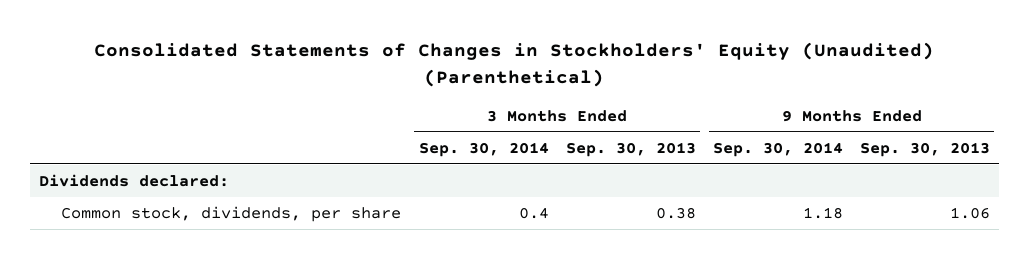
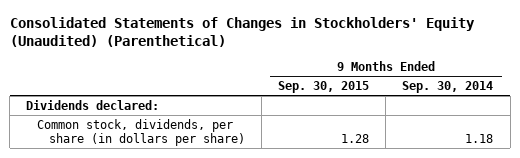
- | 3 Months Ended Sep. 30, 2014 | 3 Months Ended Sep. 30, 2013 | 9 Months Ended Sep. 30, 2014 | 9 Months Ended Sep. 30, 2013
+ | 9 Months Ended Sep. 30, 2015 | 9 Months Ended Sep. 30, 2014
- Common stock, dividends, per share | 0.4 | 0.38 | 1.18 | 1.06
+ Common stock, dividends, per share (in dollars per share) | 1.28 | 1.18

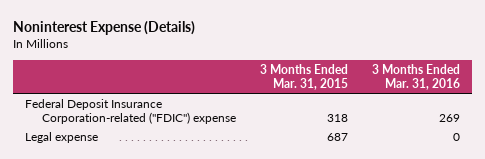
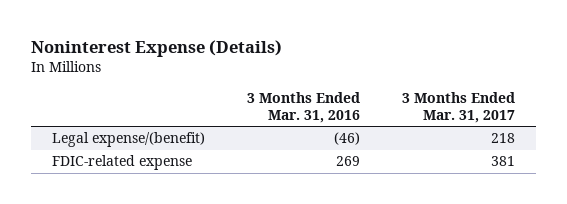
- | 3 Months Ended Mar. 31, 2015 | 3 Months Ended Mar. 31, 2016
+ | 3 Months Ended Mar. 31, 2016 | 3 Months Ended Mar. 31, 2017
- Federal Deposit Insurance Corporation-related ("FDIC") expense | 318 | 269
- Legal expense | 687 | 0
+ Legal expense/(benefit) | (46) | 218
+ FDIC-related expense | 269 | 381

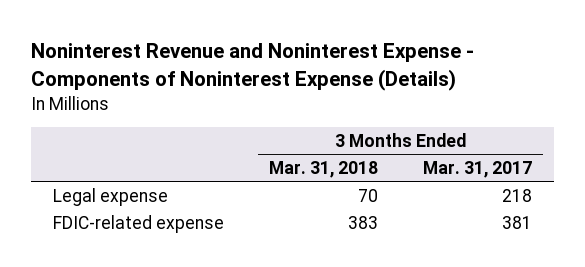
- Noninterest Expense (Details)
+ Noninterest Revenue and Noninterest Expense - Components of Noninterest Expense (Details)
- | 3 Months Ended Mar. 31, 2016 | 3 Months Ended Mar. 31, 2017
+ | 3 Months Ended Mar. 31, 2018 | 3 Months Ended Mar. 31, 2017
- Legal expense/(benefit) | (46) | 218
+ Legal expense | 70 | 218

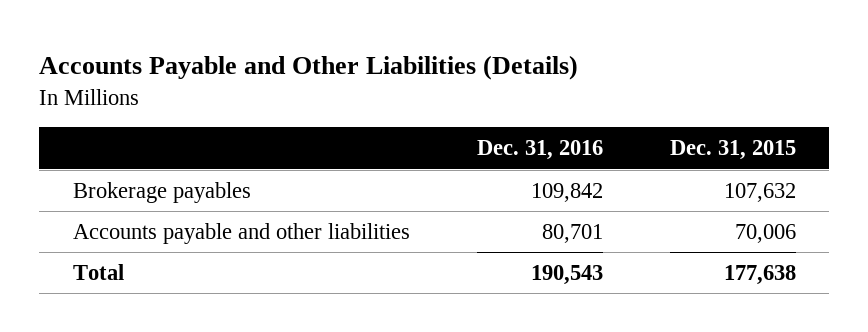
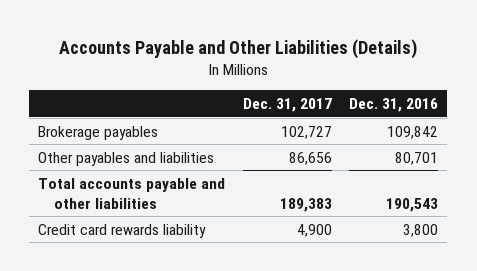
- | Dec. 31, 2016 | Dec. 31, 2015
+ | Dec. 31, 2017 | Dec. 31, 2016
- Accounts payable and other liabilities | 80,701 | 70,006
- Total | 190,543 | 177,638
+ Other payables and liabilities | 86,656 | 80,701
+ Total accounts payable and other liabilities | 189,383 | 190,543
+ Credit card rewards liability | 4,900 | 3,800

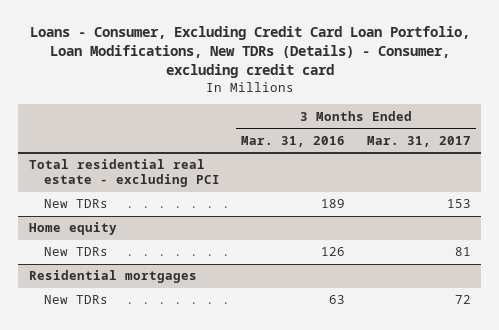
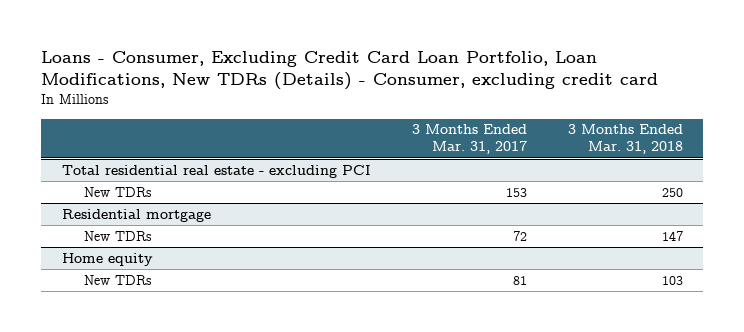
- | 3 Months Ended Mar. 31, 2016 | 3 Months Ended Mar. 31, 2017
+ | 3 Months Ended Mar. 31, 2017 | 3 Months Ended Mar. 31, 2018
+ Residential mortgage
+ New TDRs | 72 | 147
- Residential mortgages
- New TDRs | 63 | 72

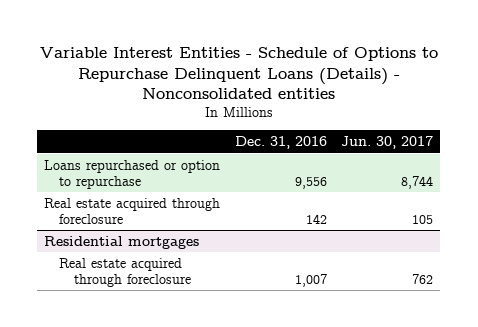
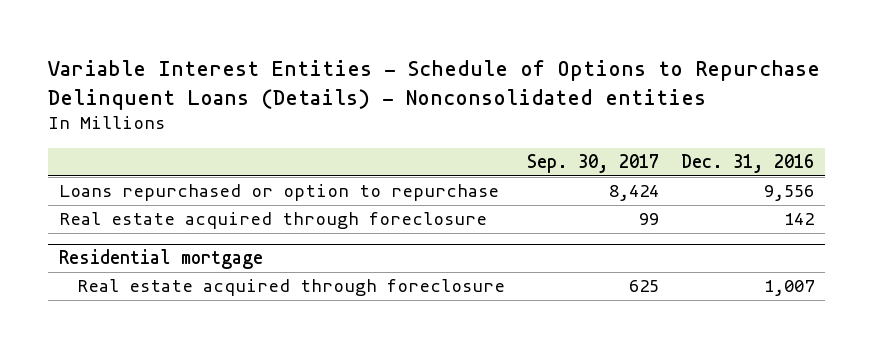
- | Dec. 31, 2016 | Jun. 30, 2017
+ | Sep. 30, 2017 | Dec. 31, 2016
- Residential mortgages
+ Residential mortgage

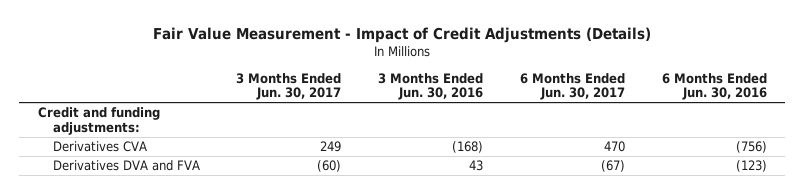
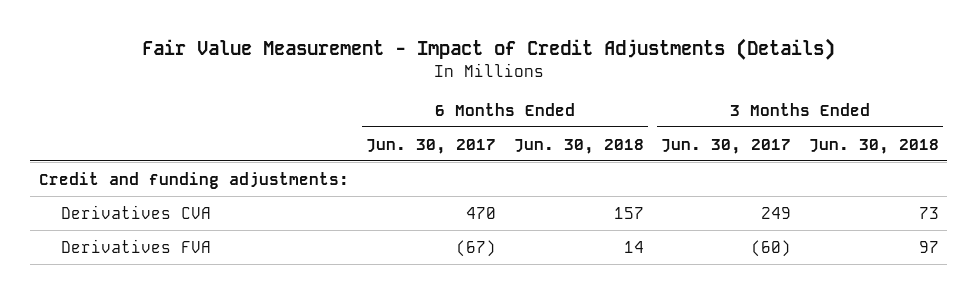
- | 3 Months Ended Jun. 30, 2017 | 3 Months Ended Jun. 30, 2016 | 6 Months Ended Jun. 30, 2017 | 6 Months Ended Jun. 30, 2016
+ | 6 Months Ended Jun. 30, 2017 | 6 Months Ended Jun. 30, 2018 | 3 Months Ended Jun. 30, 2017 | 3 Months Ended Jun. 30, 2018
- Derivatives DVA and FVA | (60) | 43 | (67) | (123)
+ Derivatives FVA | (67) | 14 | (60) | 97

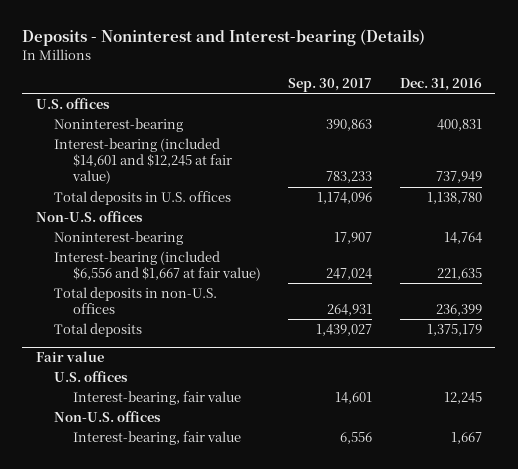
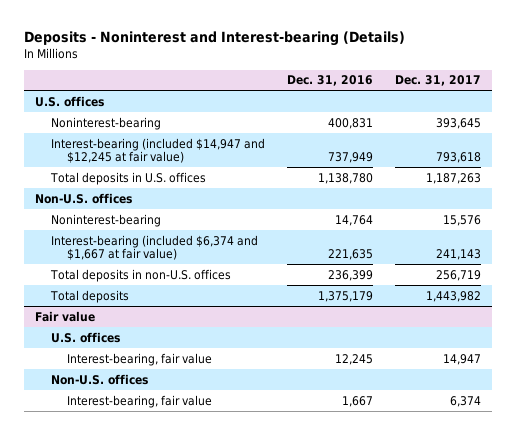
- | Sep. 30, 2017 | Dec. 31, 2016
+ | Dec. 31, 2016 | Dec. 31, 2017
- Interest-bearing (included $14,601 and $12,245 at fair value) | 783,233 | 737,949
+ Interest-bearing (included $14,947 and $12,245 at fair value) | 737,949 | 793,618
- Interest-bearing (included $6,556 and $1,667 at fair value) | 247,024 | 221,635
+ Interest-bearing (included $6,374 and $1,667 at fair value) | 221,635 | 241,143

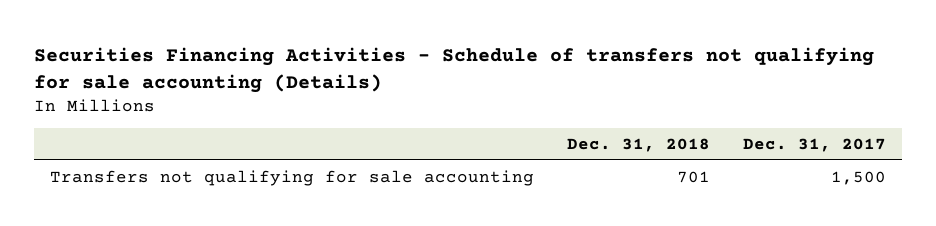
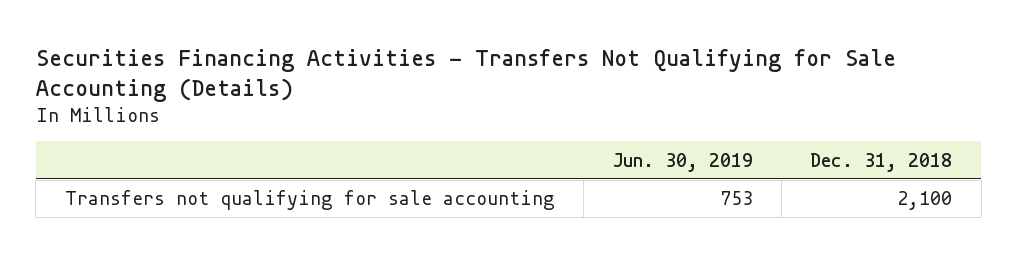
- Securities Financing Activities - Schedule of transfers not qualifying for sale accounting (Details)
+ Securities Financing Activities - Transfers Not Qualifying for Sale Accounting (Details)
- | Dec. 31, 2018 | Dec. 31, 2017
+ | Jun. 30, 2019 | Dec. 31, 2018
- Transfers not qualifying for sale accounting | 701 | 1,500
+ Transfers not qualifying for sale accounting | 753 | 2,100

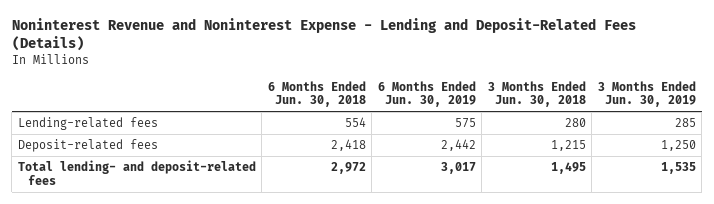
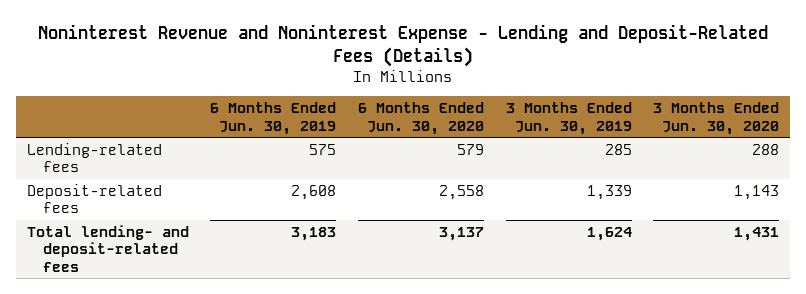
- | 6 Months Ended Jun. 30, 2018 | 6 Months Ended Jun. 30, 2019 | 3 Months Ended Jun. 30, 2018 | 3 Months Ended Jun. 30, 2019
+ | 6 Months Ended Jun. 30, 2019 | 6 Months Ended Jun. 30, 2020 | 3 Months Ended Jun. 30, 2019 | 3 Months Ended Jun. 30, 2020
- Deposit-related fees | 2,418 | 2,442 | 1,215 | 1,250
- Total lending- and deposit-related fees | 2,972 | 3,017 | 1,495 | 1,535
+ Deposit-related fees | 2,608 | 2,558 | 1,339 | 1,143
+ Total lending- and deposit-related fees | 3,183 | 3,137 | 1,624 | 1,431

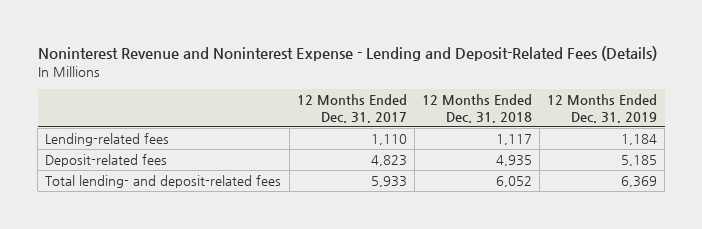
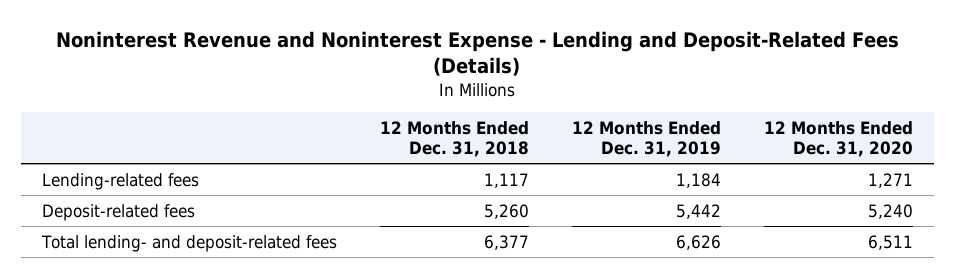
- | 12 Months Ended Dec. 31, 2017 | 12 Months Ended Dec. 31, 2018 | 12 Months Ended Dec. 31, 2019
+ | 12 Months Ended Dec. 31, 2018 | 12 Months Ended Dec. 31, 2019 | 12 Months Ended Dec. 31, 2020
- Deposit-related fees | 4,823 | 4,935 | 5,185
- Total lending- and deposit-related fees | 5,933 | 6,052 | 6,369
+ Deposit-related fees | 5,260 | 5,442 | 5,240
+ Total lending- and deposit-related fees | 6,377 | 6,626 | 6,511

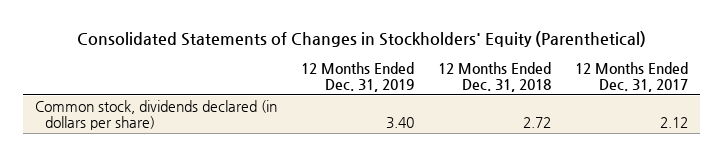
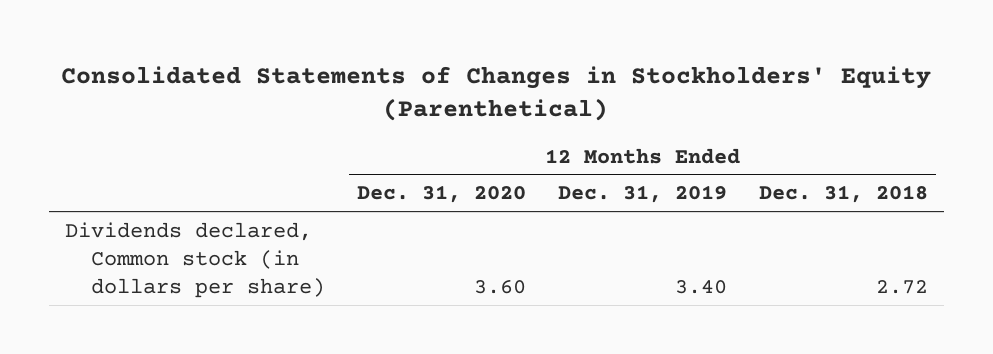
- | 12 Months Ended Dec. 31, 2019 | 12 Months Ended Dec. 31, 2018 | 12 Months Ended Dec. 31, 2017
+ | 12 Months Ended Dec. 31, 2020 | 12 Months Ended Dec. 31, 2019 | 12 Months Ended Dec. 31, 2018
- Common stock, dividends declared (in dollars per share) | 3.40 | 2.72 | 2.12
+ Dividends declared, Common stock (in dollars per share) | 3.60 | 3.40 | 2.72

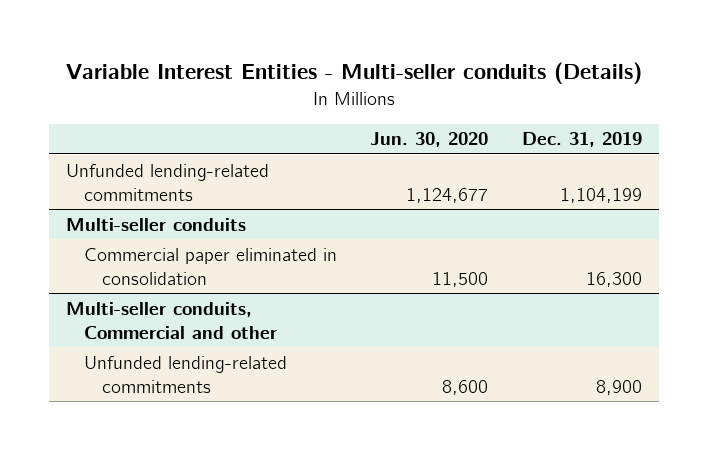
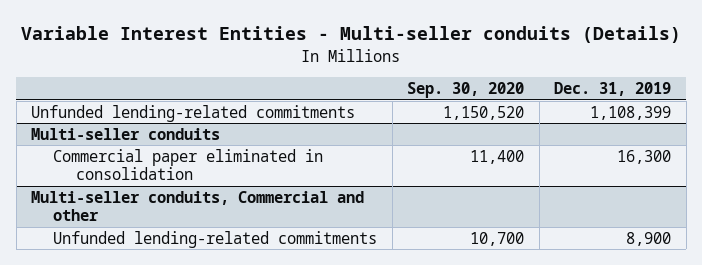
- | Jun. 30, 2020 | Dec. 31, 2019
+ | Sep. 30, 2020 | Dec. 31, 2019
- Unfunded lending-related commitments | 1,124,677 | 1,104,199
+ Unfunded lending-related commitments | 1,150,520 | 1,108,399

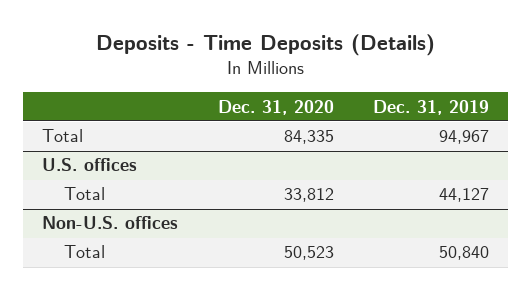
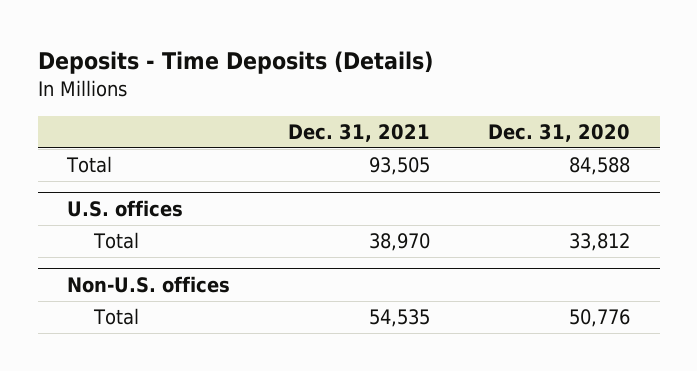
- | Dec. 31, 2020 | Dec. 31, 2019
+ | Dec. 31, 2021 | Dec. 31, 2020
- Total | 84,335 | 94,967
+ Total | 93,505 | 84,588
@ Non-U.S. offices
- Total | 50,523 | 50,840
+ Total | 54,535 | 50,776

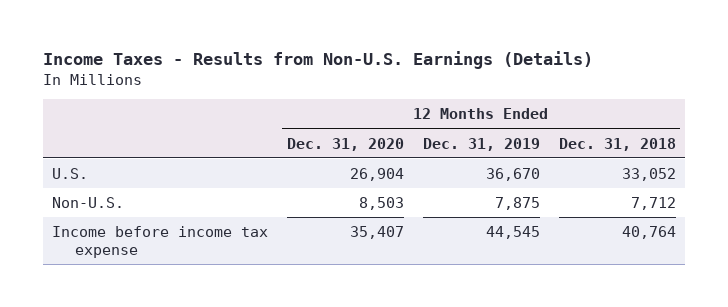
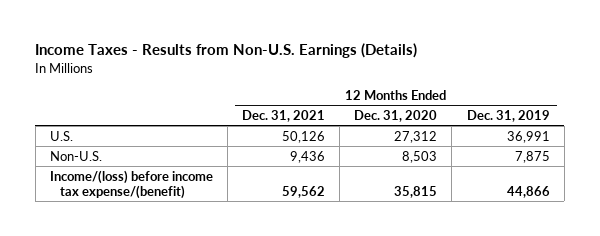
- | 12 Months Ended Dec. 31, 2020 | 12 Months Ended Dec. 31, 2019 | 12 Months Ended Dec. 31, 2018
+ | 12 Months Ended Dec. 31, 2021 | 12 Months Ended Dec. 31, 2020 | 12 Months Ended Dec. 31, 2019
- U.S. | 26,904 | 36,670 | 33,052
+ U.S. | 50,126 | 27,312 | 36,991
- Income before income tax expense | 35,407 | 44,545 | 40,764
+ Income/(loss) before income tax expense/(benefit) | 59,562 | 35,815 | 44,866

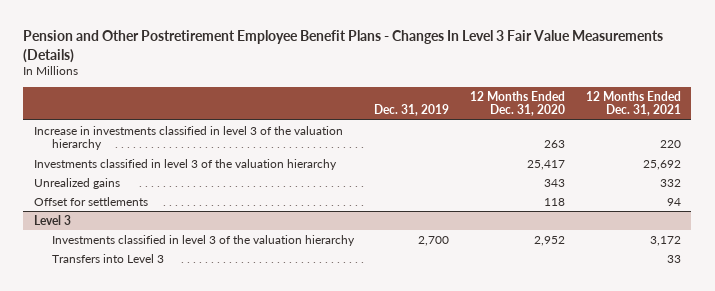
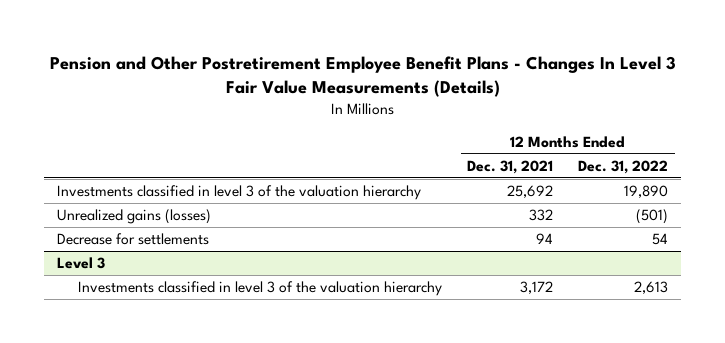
- | Dec. 31, 2019 | 12 Months Ended Dec. 31, 2020 | 12 Months Ended Dec. 31, 2021
+ | 12 Months Ended Dec. 31, 2021 | 12 Months Ended Dec. 31, 2022
- Increase in investments classified in level 3 of the valuation hierarchy | | 263 | 220
- Unrealized gains | | 343 | 332
- Offset for settlements | | 118 | 94
+ Unrealized gains (losses) | 332 | (501)
+ Decrease for settlements | 94 | 54
@ Level 3
- Transfers into Level 3 | | | 33

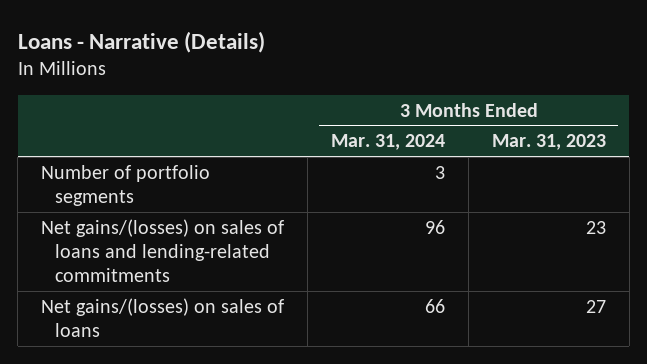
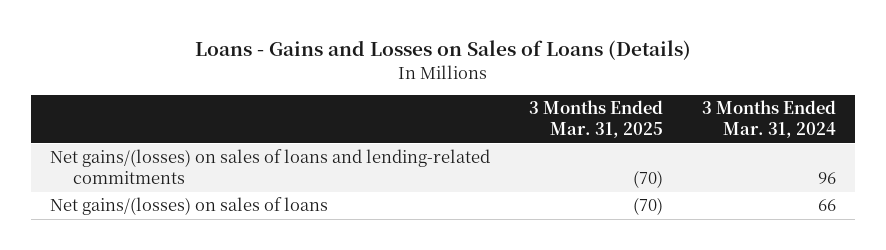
- Loans - Narrative (Details)
+ Loans - Gains and Losses on Sales of Loans (Details)
- | 3 Months Ended Mar. 31, 2024 | 3 Months Ended Mar. 31, 2023
+ | 3 Months Ended Mar. 31, 2025 | 3 Months Ended Mar. 31, 2024
- Number of portfolio segments | 3 |

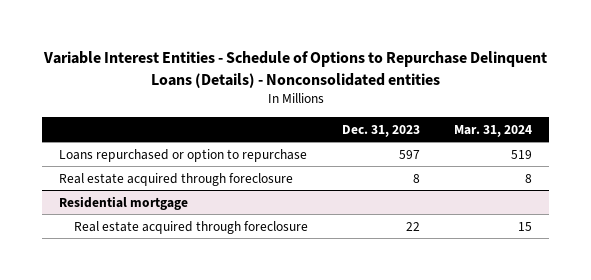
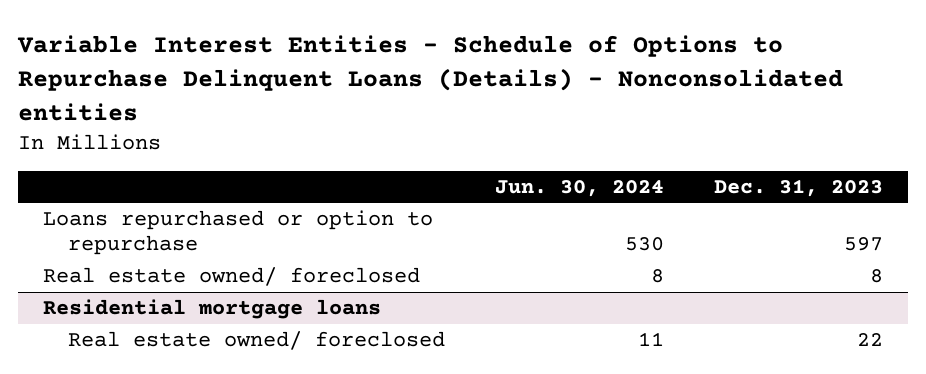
- | Dec. 31, 2023 | Mar. 31, 2024
+ | Jun. 30, 2024 | Dec. 31, 2023
- Real estate acquired through foreclosure | 8 | 8
- Residential mortgage
- Real estate acquired through foreclosure | 22 | 15
+ Real estate owned/ foreclosed | 8 | 8
+ Residential mortgage loans
+ Real estate owned/ foreclosed | 11 | 22

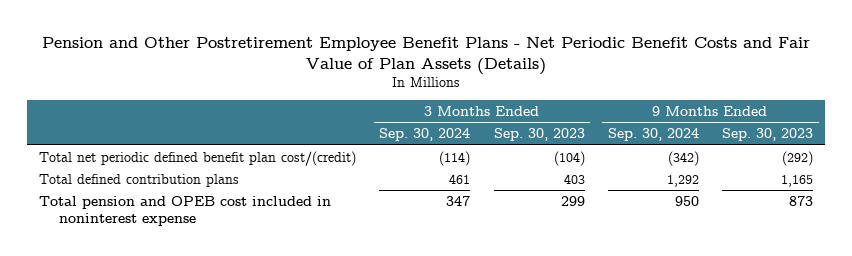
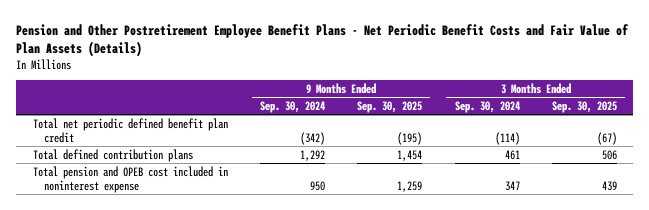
- | 3 Months Ended Sep. 30, 2024 | 3 Months Ended Sep. 30, 2023 | 9 Months Ended Sep. 30, 2024 | 9 Months Ended Sep. 30, 2023
+ | 9 Months Ended Sep. 30, 2024 | 9 Months Ended Sep. 30, 2025 | 3 Months Ended Sep. 30, 2024 | 3 Months Ended Sep. 30, 2025
- Total net periodic defined benefit plan cost/(credit) | (114) | (104) | (342) | (292)
+ Total net periodic defined benefit plan credit | (342) | (195) | (114) | (67)

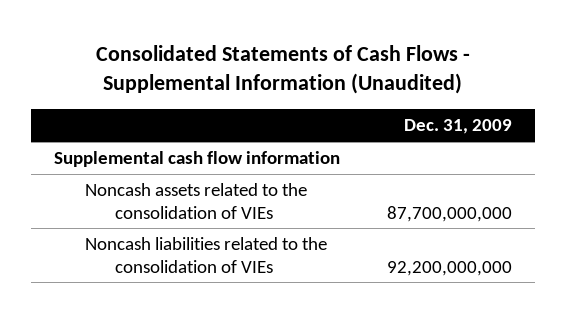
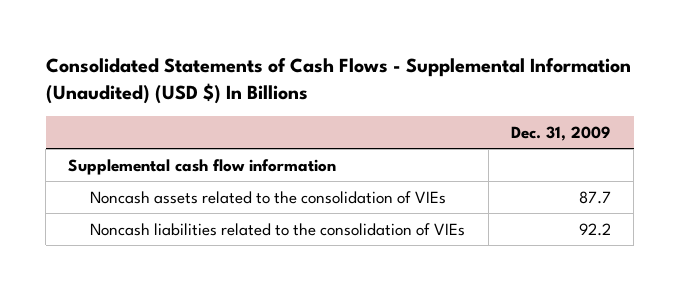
- Consolidated Statements of Cash Flows - Supplemental Information (Unaudited)
+ Consolidated Statements of Cash Flows - Supplemental Information (Unaudited) (USD $) In Billions
- Noncash assets related to the consolidation of VIEs | 87,700,000,000
- Noncash liabilities related to the consolidation of VIEs | 92,200,000,000
+ Noncash assets related to the consolidation of VIEs | 87.7
+ Noncash liabilities related to the consolidation of VIEs | 92.2

